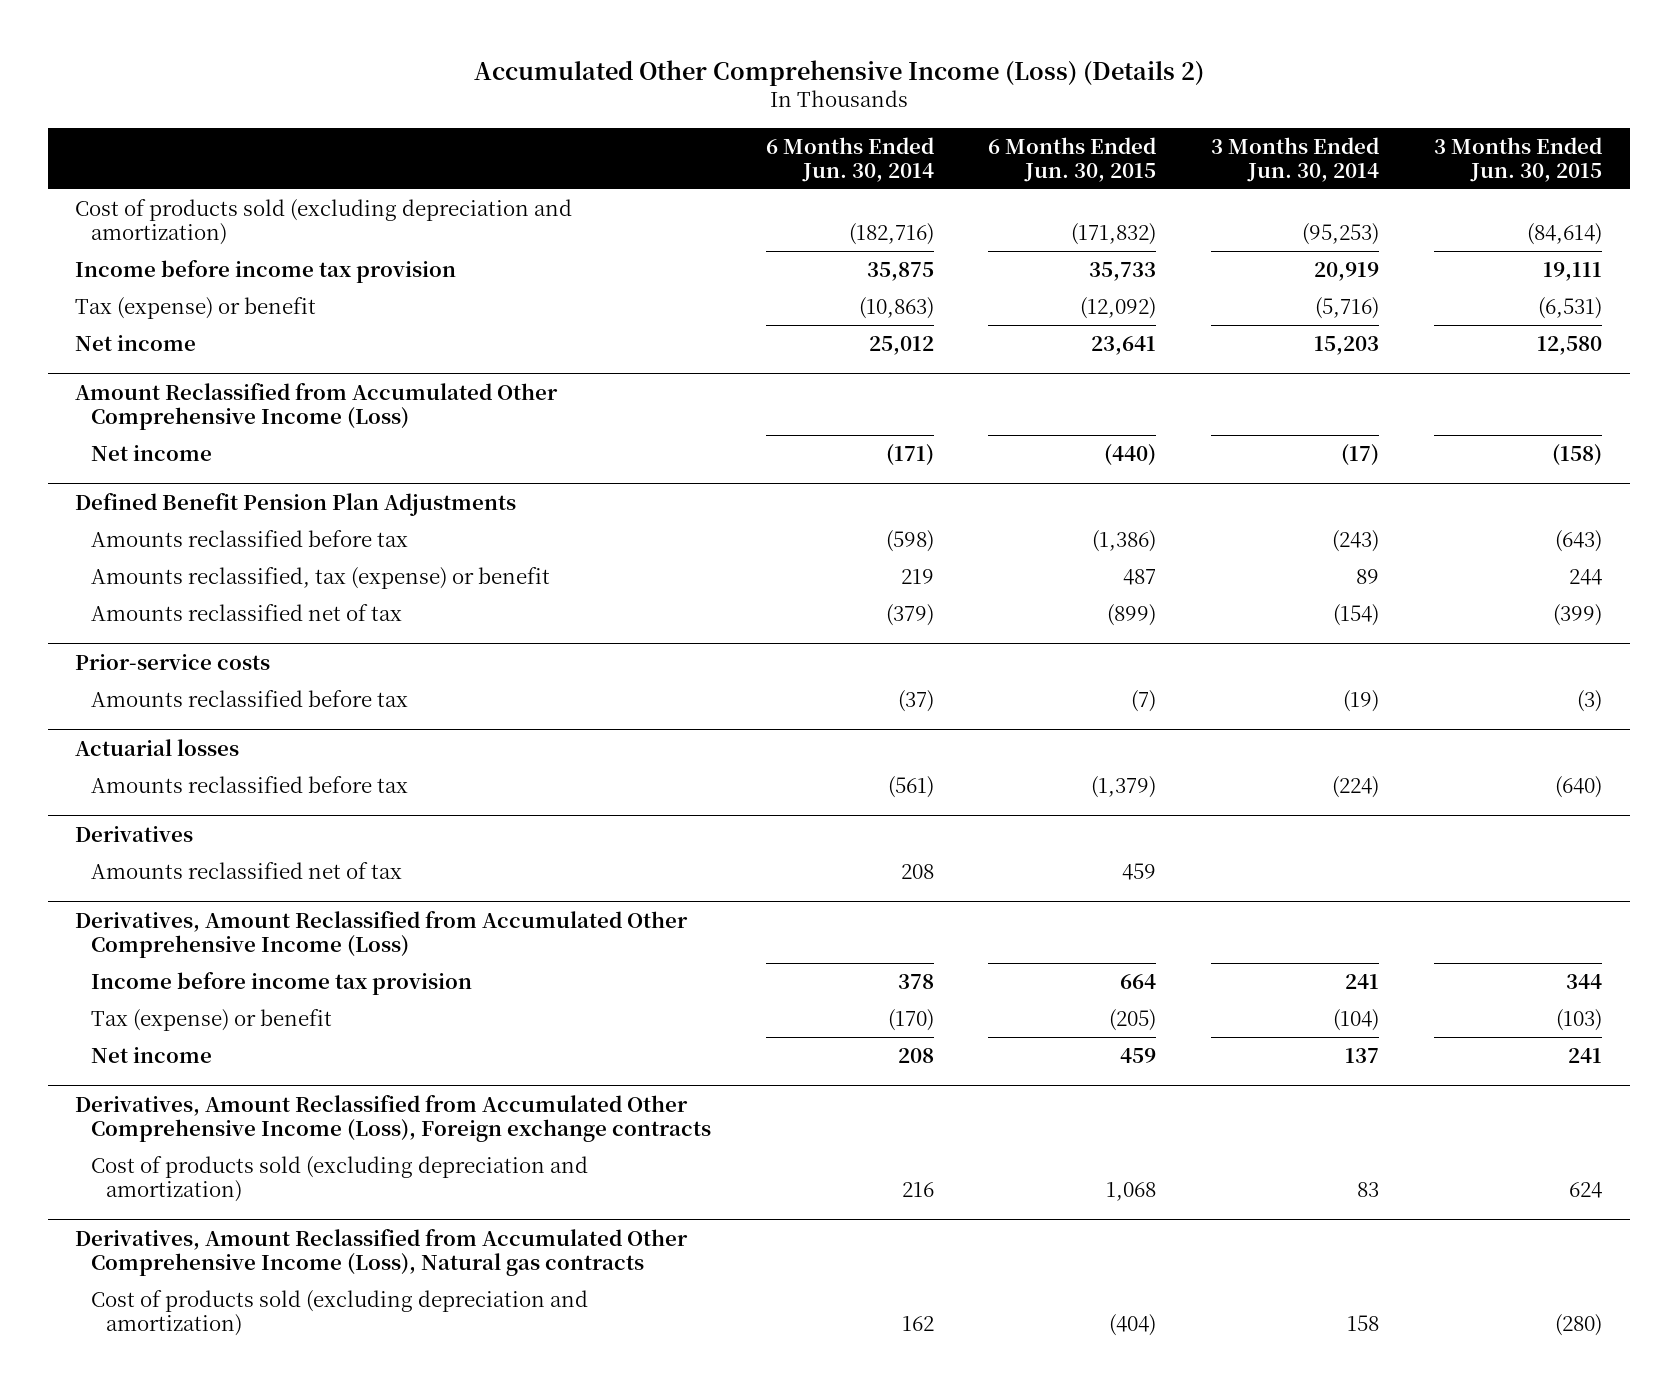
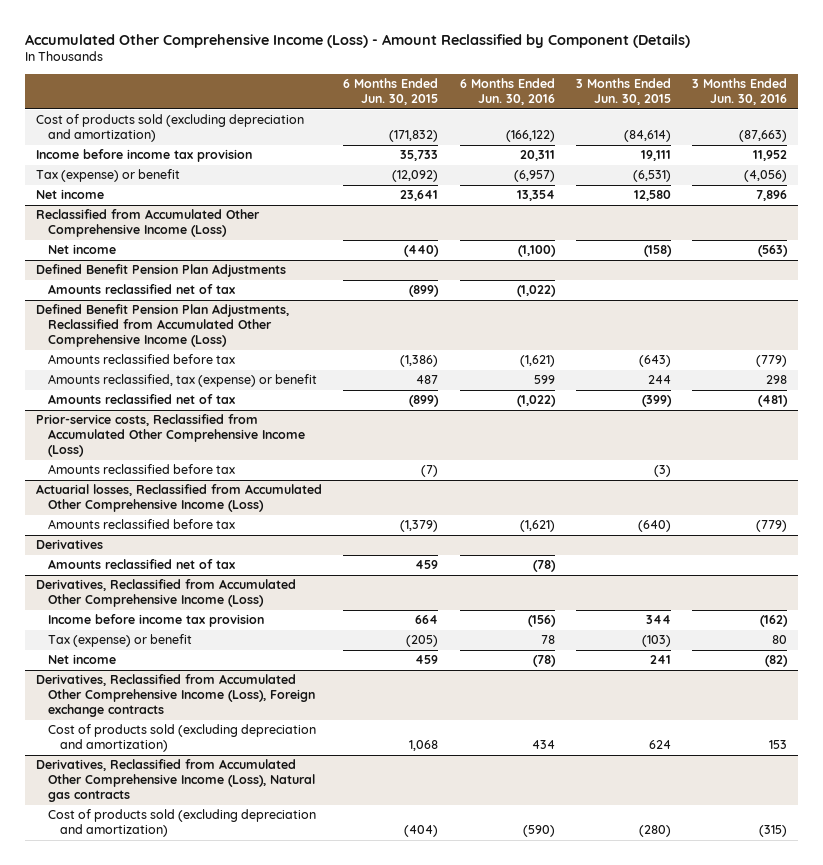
- Accumulated Other Comprehensive Income (Loss) (Details 2)
+ Accumulated Other Comprehensive Income (Loss) - Amount Reclassified by Component (Details)
- | 6 Months Ended Jun. 30, 2014 | 6 Months Ended Jun. 30, 2015 | 3 Months Ended Jun. 30, 2014 | 3 Months Ended Jun. 30, 2015
+ | 6 Months Ended Jun. 30, 2015 | 6 Months Ended Jun. 30, 2016 | 3 Months Ended Jun. 30, 2015 | 3 Months Ended Jun. 30, 2016
- Amount Reclassified from Accumulated Other Comprehensive Income (Loss)
+ Reclassified from Accumulated Other Comprehensive Income (Loss)
@ Defined Benefit Pension Plan Adjustments
+ Amounts reclassified net of tax | (899) | (1,022) | |
+ Defined Benefit Pension Plan Adjustments, Reclassified from Accumulated Other Comprehensive Income (Loss)
- Prior-service costs
+ Prior-service costs, Reclassified from Accumulated Other Comprehensive Income (Loss)
- Actuarial losses
+ Actuarial losses, Reclassified from Accumulated Other Comprehensive Income (Loss)
- Derivatives, Amount Reclassified from Accumulated Other Comprehensive Income (Loss)
+ Derivatives, Reclassified from Accumulated Other Comprehensive Income (Loss)
- Derivatives, Amount Reclassified from Accumulated Other Comprehensive Income (Loss), Foreign exchange contracts
+ Derivatives, Reclassified from Accumulated Other Comprehensive Income (Loss), Foreign exchange contracts
- Derivatives, Amount Reclassified from Accumulated Other Comprehensive Income (Loss), Natural gas contracts
+ Derivatives, Reclassified from Accumulated Other Comprehensive Income (Loss), Natural gas contracts

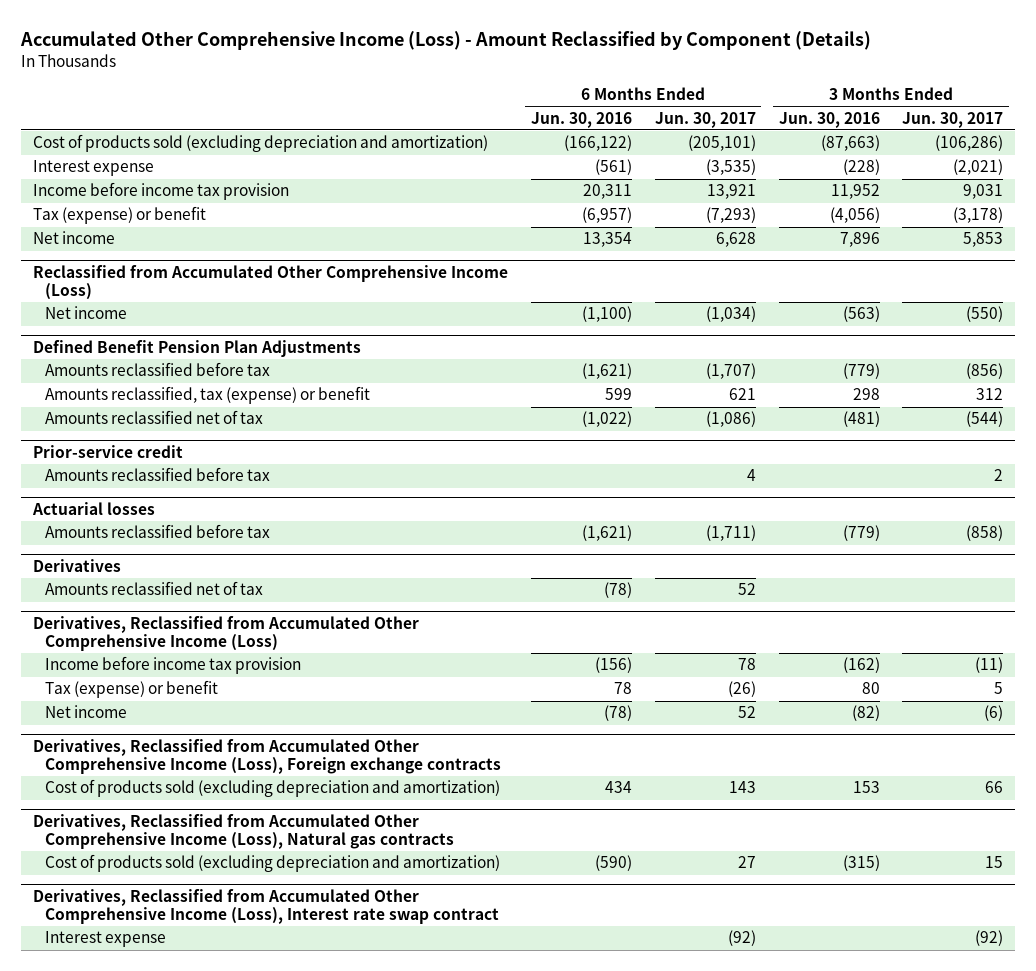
- | 6 Months Ended Jun. 30, 2015 | 6 Months Ended Jun. 30, 2016 | 3 Months Ended Jun. 30, 2015 | 3 Months Ended Jun. 30, 2016
+ | 6 Months Ended Jun. 30, 2016 | 6 Months Ended Jun. 30, 2017 | 3 Months Ended Jun. 30, 2016 | 3 Months Ended Jun. 30, 2017
+ Interest expense | (561) | (3,535) | (228) | (2,021)
@ Defined Benefit Pension Plan Adjustments
- Amounts reclassified net of tax | (899) | (1,022) | |
- Defined Benefit Pension Plan Adjustments, Reclassified from Accumulated Other Comprehensive Income (Loss)
- Prior-service costs, Reclassified from Accumulated Other Comprehensive Income (Loss)
+ Prior-service credit
- Actuarial losses, Reclassified from Accumulated Other Comprehensive Income (Loss)
+ Actuarial losses
+ Derivatives, Reclassified from Accumulated Other Comprehensive Income (Loss), Interest rate swap contract
+ Interest expense | | (92) | | (92)

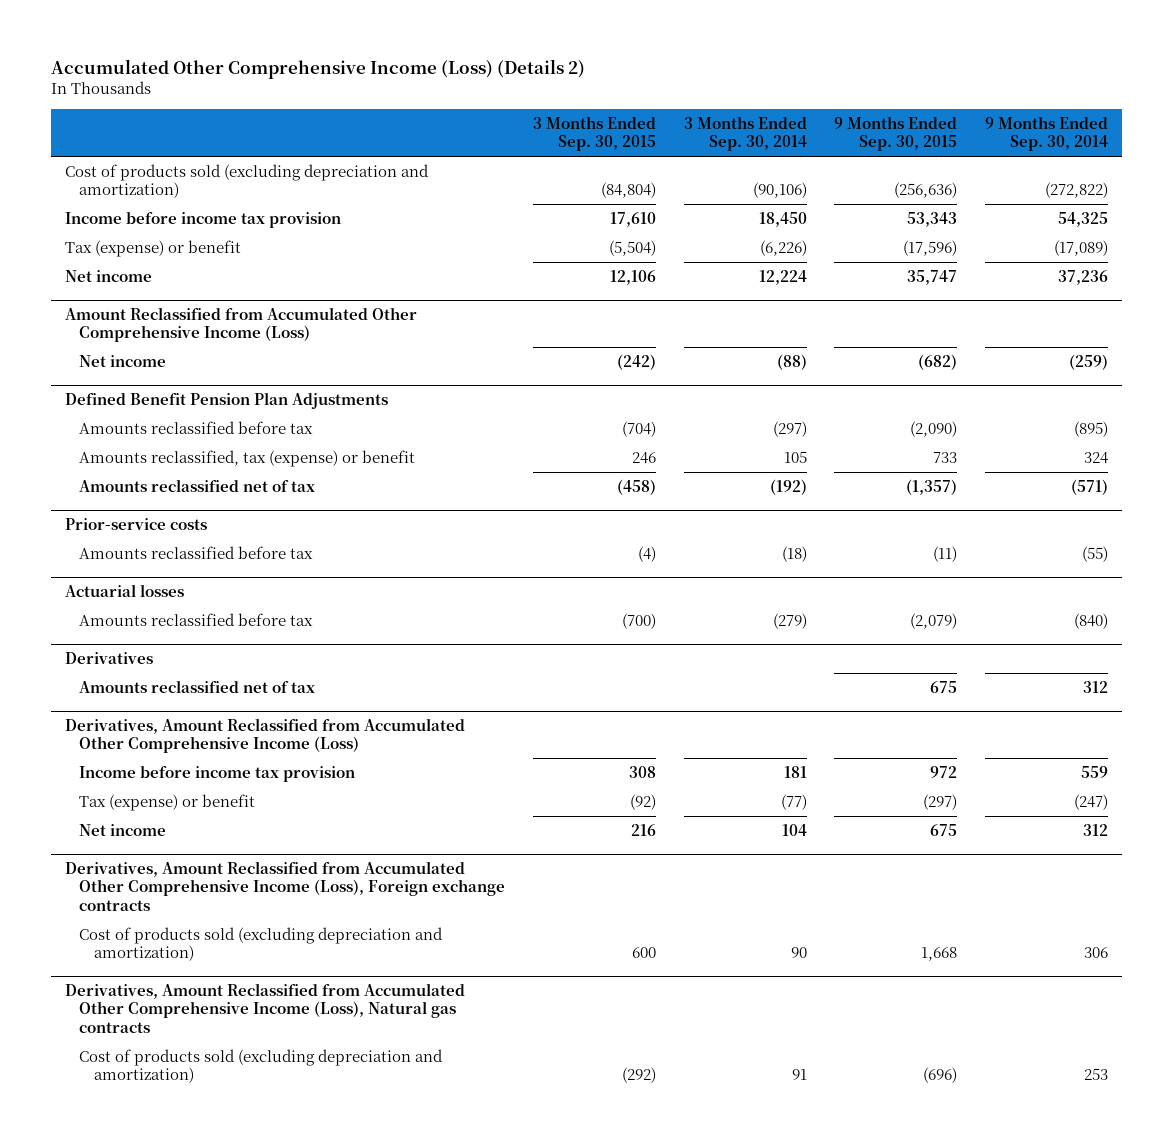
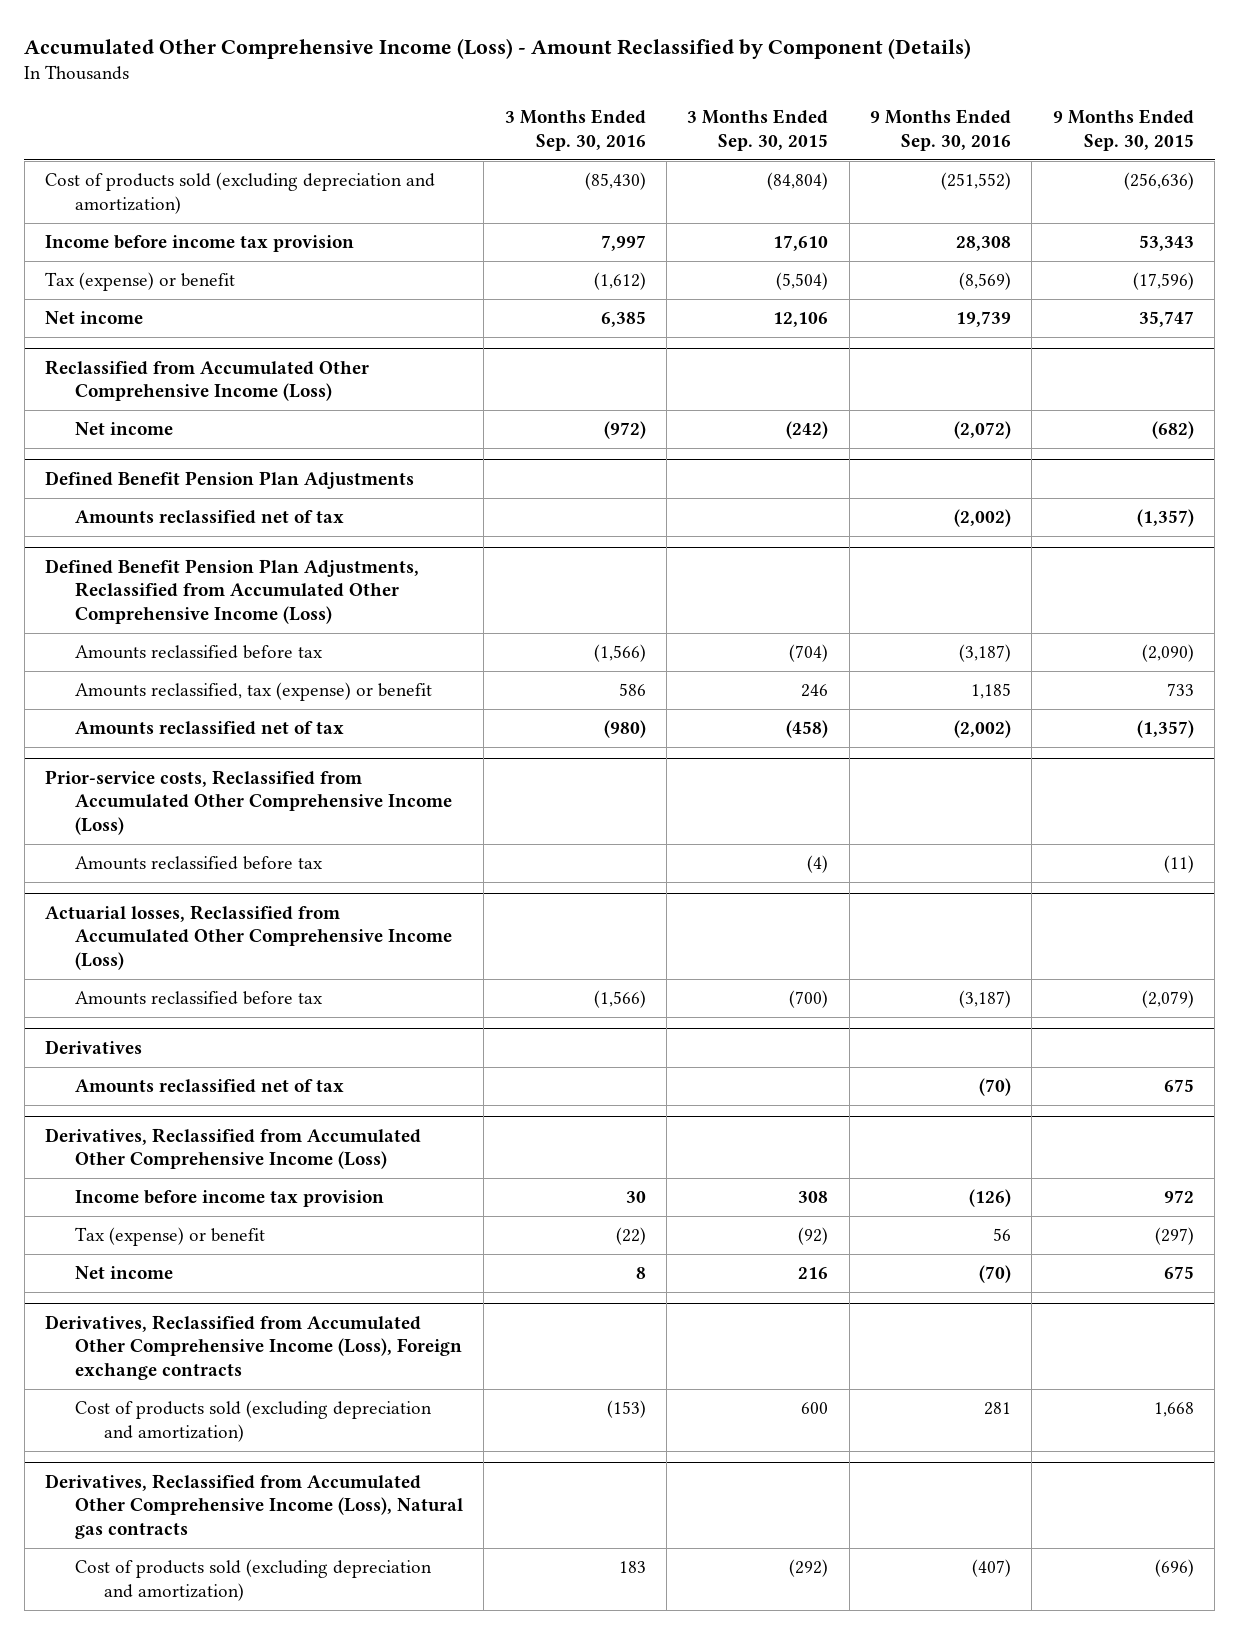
- Accumulated Other Comprehensive Income (Loss) (Details 2)
+ Accumulated Other Comprehensive Income (Loss) - Amount Reclassified by Component (Details)
- | 3 Months Ended Sep. 30, 2015 | 3 Months Ended Sep. 30, 2014 | 9 Months Ended Sep. 30, 2015 | 9 Months Ended Sep. 30, 2014
+ | 3 Months Ended Sep. 30, 2016 | 3 Months Ended Sep. 30, 2015 | 9 Months Ended Sep. 30, 2016 | 9 Months Ended Sep. 30, 2015
- Amount Reclassified from Accumulated Other Comprehensive Income (Loss)
+ Reclassified from Accumulated Other Comprehensive Income (Loss)
@ Defined Benefit Pension Plan Adjustments
+ Amounts reclassified net of tax | | | (2,002) | (1,357)
+ Defined Benefit Pension Plan Adjustments, Reclassified from Accumulated Other Comprehensive Income (Loss)
- Prior-service costs
+ Prior-service costs, Reclassified from Accumulated Other Comprehensive Income (Loss)
- Actuarial losses
+ Actuarial losses, Reclassified from Accumulated Other Comprehensive Income (Loss)
- Derivatives, Amount Reclassified from Accumulated Other Comprehensive Income (Loss)
+ Derivatives, Reclassified from Accumulated Other Comprehensive Income (Loss)
- Derivatives, Amount Reclassified from Accumulated Other Comprehensive Income (Loss), Foreign exchange contracts
+ Derivatives, Reclassified from Accumulated Other Comprehensive Income (Loss), Foreign exchange contracts
- Derivatives, Amount Reclassified from Accumulated Other Comprehensive Income (Loss), Natural gas contracts
+ Derivatives, Reclassified from Accumulated Other Comprehensive Income (Loss), Natural gas contracts

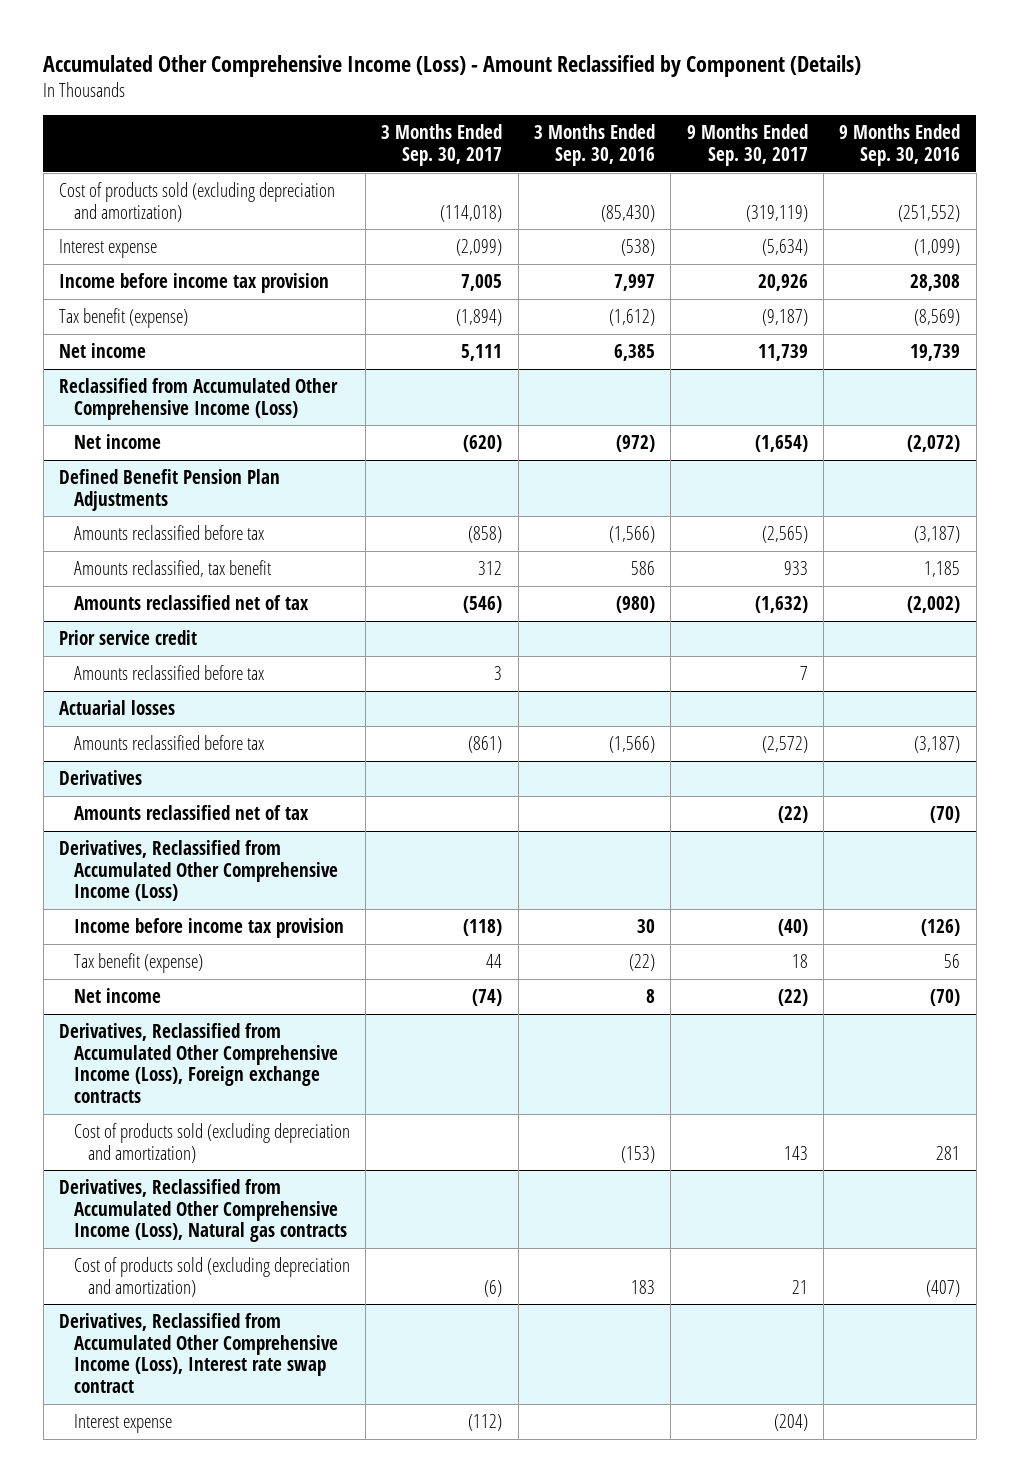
- | 3 Months Ended Sep. 30, 2016 | 3 Months Ended Sep. 30, 2015 | 9 Months Ended Sep. 30, 2016 | 9 Months Ended Sep. 30, 2015
+ | 3 Months Ended Sep. 30, 2017 | 3 Months Ended Sep. 30, 2016 | 9 Months Ended Sep. 30, 2017 | 9 Months Ended Sep. 30, 2016
+ Interest expense | (2,099) | (538) | (5,634) | (1,099)
- Tax (expense) or benefit | (1,612) | (5,504) | (8,569) | (17,596)
+ Tax benefit (expense) | (1,894) | (1,612) | (9,187) | (8,569)
@ Defined Benefit Pension Plan Adjustments
- Amounts reclassified net of tax | | | (2,002) | (1,357)
- Defined Benefit Pension Plan Adjustments, Reclassified from Accumulated Other Comprehensive Income (Loss)
- Amounts reclassified, tax (expense) or benefit | 586 | 246 | 1,185 | 733
@ Defined Benefit Pension Plan Adjustments
+ Amounts reclassified, tax benefit | 312 | 586 | 933 | 1,185
- Prior-service costs, Reclassified from Accumulated Other Comprehensive Income (Loss)
+ Prior service credit
- Actuarial losses, Reclassified from Accumulated Other Comprehensive Income (Loss)
+ Actuarial losses
@ Derivatives, Reclassified from Accumulated Other Comprehensive Income (Loss)
- Tax (expense) or benefit | (22) | (92) | 56 | (297)
+ Tax benefit (expense) | 44 | (22) | 18 | 56
+ Derivatives, Reclassified from Accumulated Other Comprehensive Income (Loss), Interest rate swap contract
+ Interest expense | (112) | | (204) |

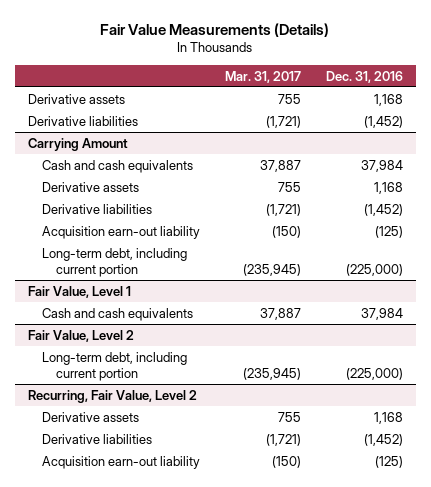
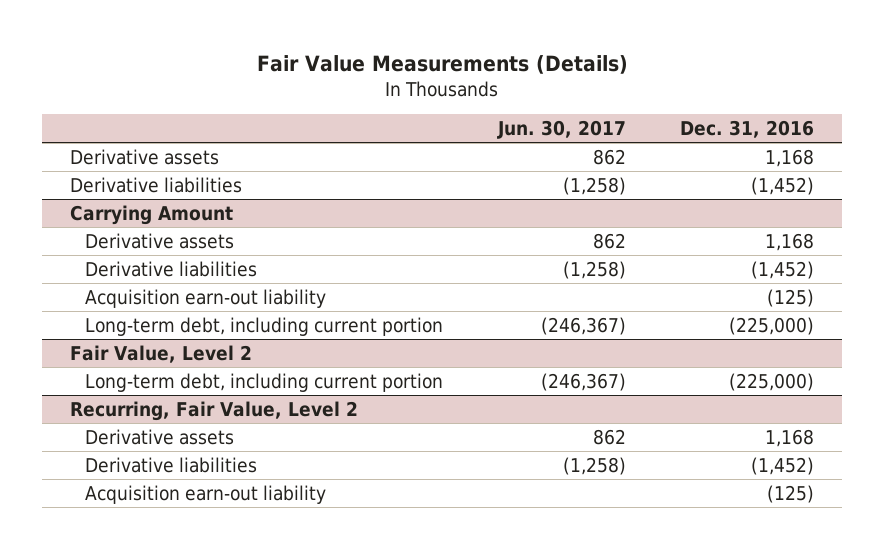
- | Mar. 31, 2017 | Dec. 31, 2016
+ | Jun. 30, 2017 | Dec. 31, 2016
@ Carrying Amount
- Cash and cash equivalents | 37,887 | 37,984
- Fair Value, Level 1
- Cash and cash equivalents | 37,887 | 37,984

